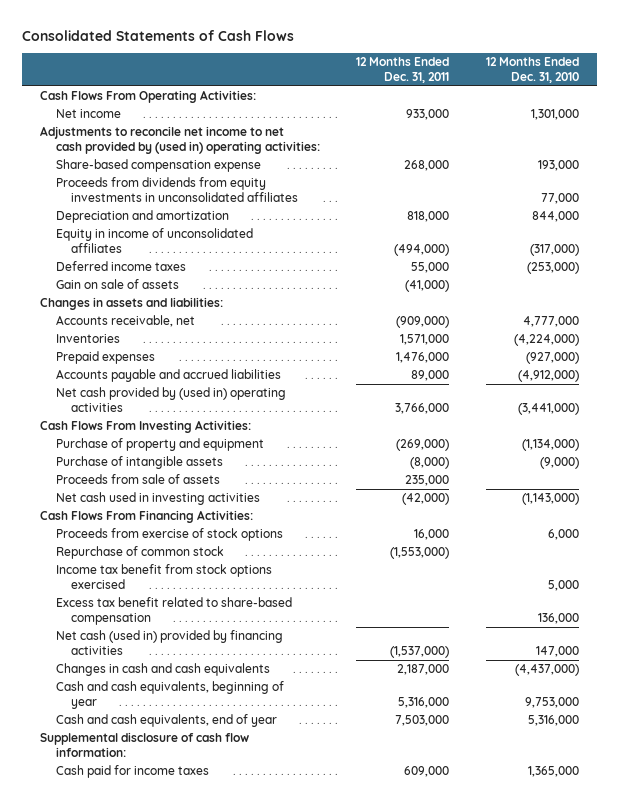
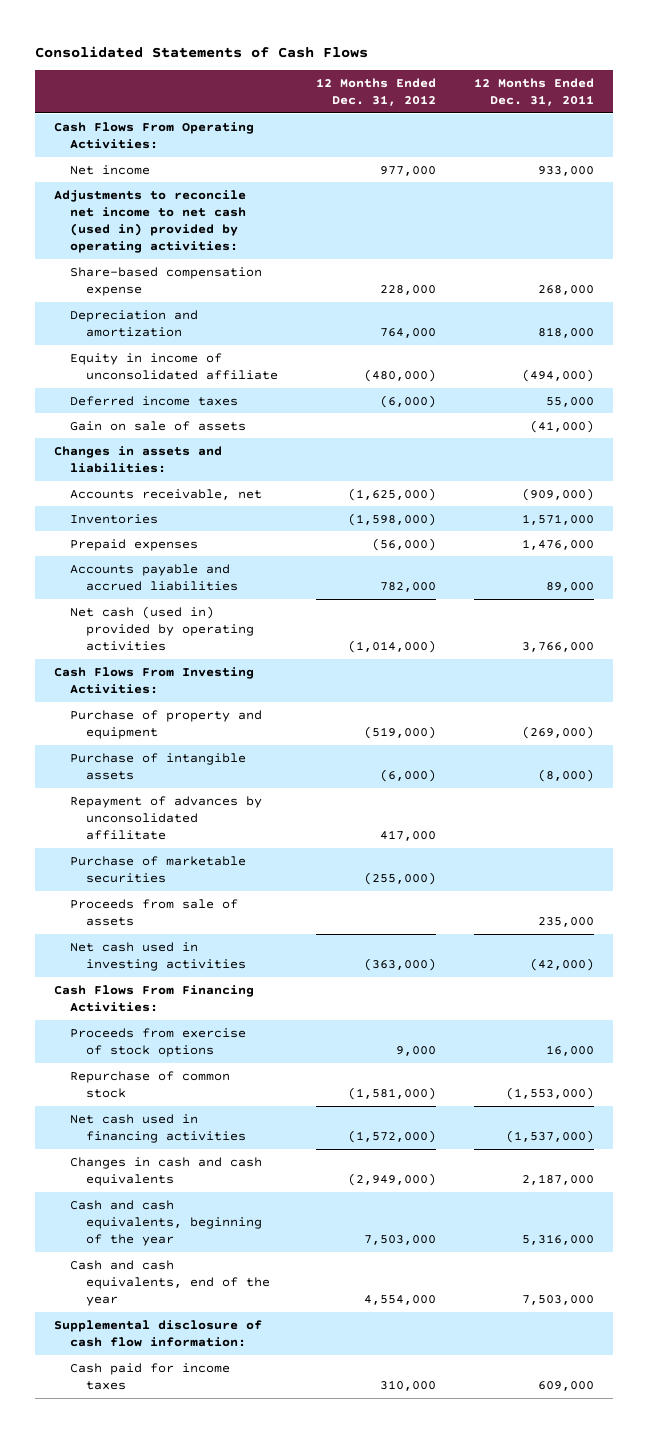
- | 12 Months Ended Dec. 31, 2011 | 12 Months Ended Dec. 31, 2010
+ | 12 Months Ended Dec. 31, 2012 | 12 Months Ended Dec. 31, 2011
- Adjustments to reconcile net income to net cash provided by (used in) operating activities:
+ Adjustments to reconcile net income to net cash (used in) provided by operating activities:
- Proceeds from dividends from equity investments in unconsolidated affiliates | | 77,000
- Equity in income of unconsolidated affiliates | (494,000) | (317,000)
+ Equity in income of unconsolidated affiliate | (480,000) | (494,000)
- Net cash provided by (used in) operating activities | 3,766,000 | (3,441,000)
+ Net cash (used in) provided by operating activities | (1,014,000) | 3,766,000
+ Repayment of advances by unconsolidated affilitate | 417,000 |
+ Purchase of marketable securities | (255,000) |
- Income tax benefit from stock options exercised | | 5,000
- Excess tax benefit related to share-based compensation | | 136,000
- Net cash (used in) provided by financing activities | (1,537,000) | 147,000
+ Net cash used in financing activities | (1,572,000) | (1,537,000)
- Cash and cash equivalents, beginning of year | 5,316,000 | 9,753,000
- Cash and cash equivalents, end of year | 7,503,000 | 5,316,000
+ Cash and cash equivalents, beginning of the year | 7,503,000 | 5,316,000
+ Cash and cash equivalents, end of the year | 4,554,000 | 7,503,000

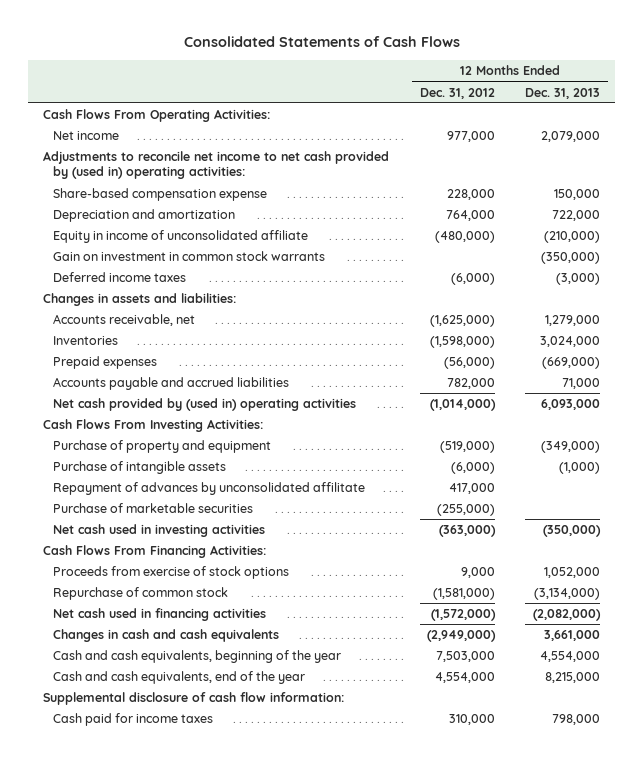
- | 12 Months Ended Dec. 31, 2012 | 12 Months Ended Dec. 31, 2011
+ | 12 Months Ended Dec. 31, 2012 | 12 Months Ended Dec. 31, 2013
- Adjustments to reconcile net income to net cash (used in) provided by operating activities:
+ Adjustments to reconcile net income to net cash provided by (used in) operating activities:
+ Gain on investment in common stock warrants | | (350,000)
- Gain on sale of assets | | (41,000)
- Net cash (used in) provided by operating activities | (1,014,000) | 3,766,000
+ Net cash provided by (used in) operating activities | (1,014,000) | 6,093,000
- Proceeds from sale of assets | | 235,000

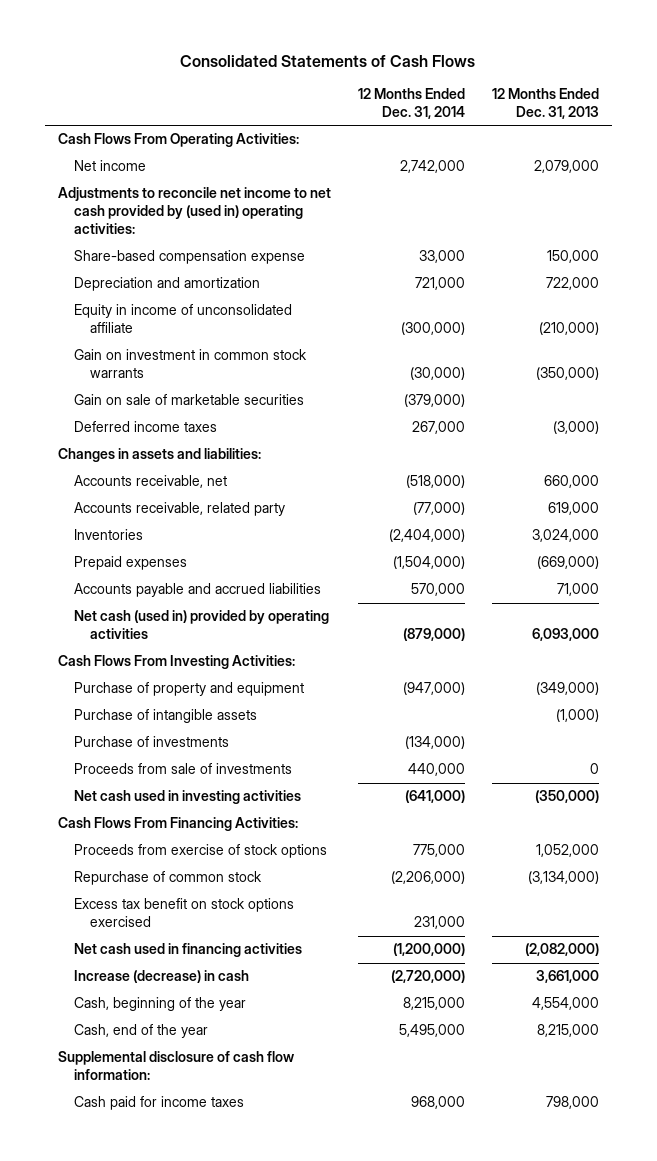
- | 12 Months Ended Dec. 31, 2012 | 12 Months Ended Dec. 31, 2013
+ | 12 Months Ended Dec. 31, 2014 | 12 Months Ended Dec. 31, 2013
+ Gain on sale of marketable securities | (379,000) |
- Accounts receivable, net | (1,625,000) | 1,279,000
+ Accounts receivable, net | (518,000) | 660,000
+ Accounts receivable, related party | (77,000) | 619,000
- Net cash provided by (used in) operating activities | (1,014,000) | 6,093,000
+ Net cash (used in) provided by operating activities | (879,000) | 6,093,000
- Repayment of advances by unconsolidated affilitate | 417,000 |
- Purchase of marketable securities | (255,000) |
+ Purchase of investments | (134,000) |
+ Proceeds from sale of investments | 440,000 | 0
+ Excess tax benefit on stock options exercised | 231,000 |
- Changes in cash and cash equivalents | (2,949,000) | 3,661,000
- Cash and cash equivalents, beginning of the year | 7,503,000 | 4,554,000
- Cash and cash equivalents, end of the year | 4,554,000 | 8,215,000
+ Increase (decrease) in cash | (2,720,000) | 3,661,000
+ Cash, beginning of the year | 8,215,000 | 4,554,000
+ Cash, end of the year | 5,495,000 | 8,215,000

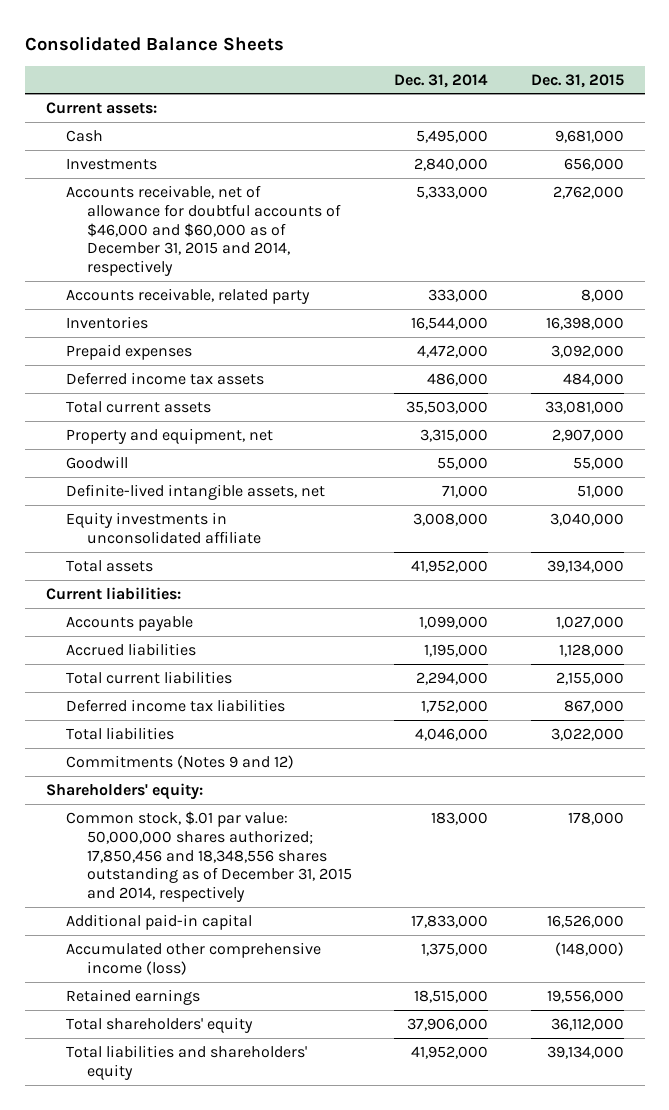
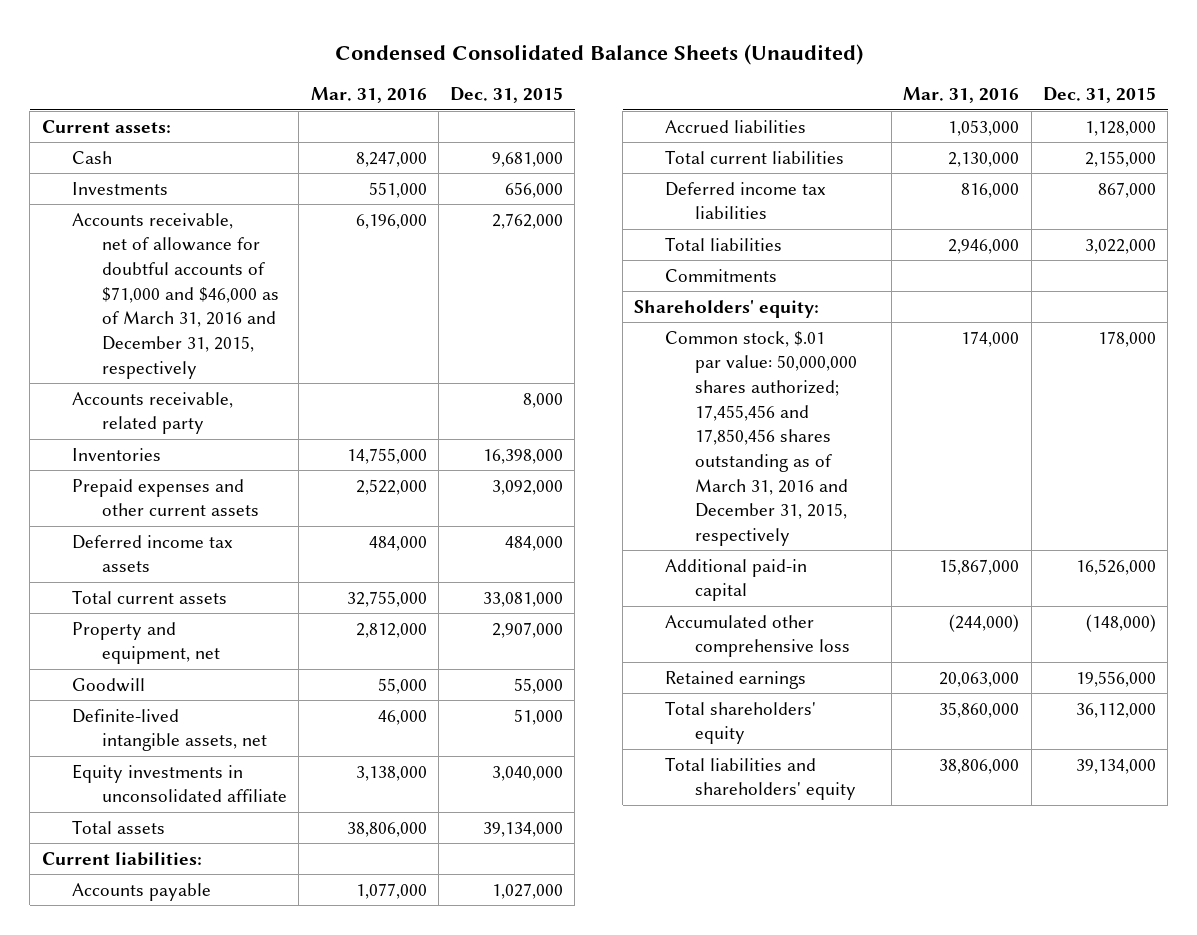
- Consolidated Balance Sheets
+ Condensed Consolidated Balance Sheets (Unaudited)
- | Dec. 31, 2014 | Dec. 31, 2015
+ | Mar. 31, 2016 | Dec. 31, 2015
- Accounts receivable, net of allowance for doubtful accounts of $46,000 and $60,000 as of December 31, 2015 and 2014, respectively | 5,333,000 | 2,762,000
+ Accounts receivable, net of allowance for doubtful accounts of $71,000 and $46,000 as of March 31, 2016 and December 31, 2015, respectively | 6,196,000 | 2,762,000
- Prepaid expenses | 4,472,000 | 3,092,000
+ Prepaid expenses and other current assets | 2,522,000 | 3,092,000
- Commitments (Notes 9 and 12)
+ Commitments
- Common stock, $.01 par value: 50,000,000 shares authorized; 17,850,456 and 18,348,556 shares outstanding as of December 31, 2015 and 2014, respectively | 183,000 | 178,000
+ Common stock, $.01 par value: 50,000,000 shares authorized; 17,455,456 and 17,850,456 shares outstanding as of March 31, 2016 and December 31, 2015, respectively | 174,000 | 178,000
- Accumulated other comprehensive income (loss) | 1,375,000 | (148,000)
+ Accumulated other comprehensive loss | (244,000) | (148,000)

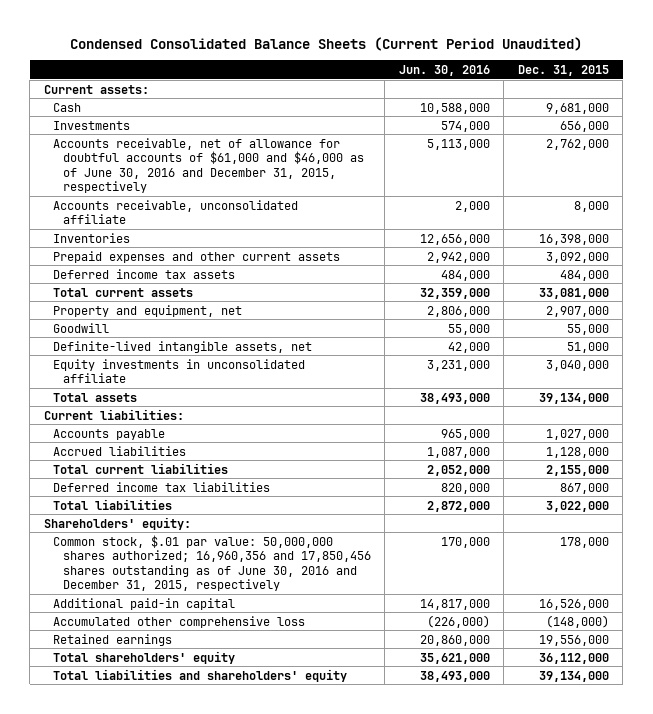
- Condensed Consolidated Balance Sheets (Unaudited)
+ Condensed Consolidated Balance Sheets (Current Period Unaudited)
- | Mar. 31, 2016 | Dec. 31, 2015
+ | Jun. 30, 2016 | Dec. 31, 2015
- Accounts receivable, net of allowance for doubtful accounts of $71,000 and $46,000 as of March 31, 2016 and December 31, 2015, respectively | 6,196,000 | 2,762,000
- Accounts receivable, related party | | 8,000
+ Accounts receivable, net of allowance for doubtful accounts of $61,000 and $46,000 as of June 30, 2016 and December 31, 2015, respectively | 5,113,000 | 2,762,000
+ Accounts receivable, unconsolidated affiliate | 2,000 | 8,000
- Commitments
- Common stock, $.01 par value: 50,000,000 shares authorized; 17,455,456 and 17,850,456 shares outstanding as of March 31, 2016 and December 31, 2015, respectively | 174,000 | 178,000
+ Common stock, $.01 par value: 50,000,000 shares authorized; 16,960,356 and 17,850,456 shares outstanding as of June 30, 2016 and December 31, 2015, respectively | 170,000 | 178,000

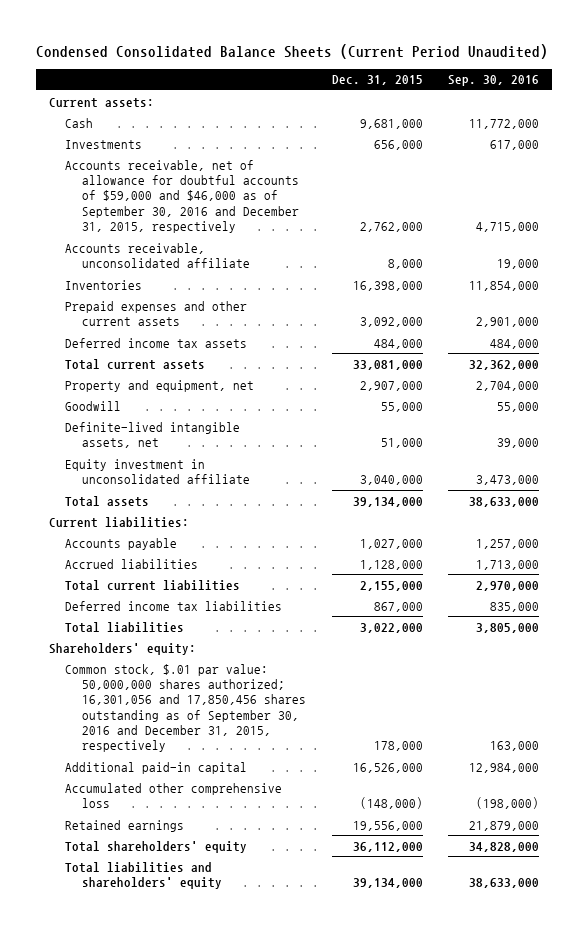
- | Jun. 30, 2016 | Dec. 31, 2015
+ | Dec. 31, 2015 | Sep. 30, 2016
- Accounts receivable, net of allowance for doubtful accounts of $61,000 and $46,000 as of June 30, 2016 and December 31, 2015, respectively | 5,113,000 | 2,762,000
+ Accounts receivable, net of allowance for doubtful accounts of $59,000 and $46,000 as of September 30, 2016 and December 31, 2015, respectively | 2,762,000 | 4,715,000
- Equity investments in unconsolidated affiliate | 3,231,000 | 3,040,000
+ Equity investment in unconsolidated affiliate | 3,040,000 | 3,473,000
- Common stock, $.01 par value: 50,000,000 shares authorized; 16,960,356 and 17,850,456 shares outstanding as of June 30, 2016 and December 31, 2015, respectively | 170,000 | 178,000
+ Common stock, $.01 par value: 50,000,000 shares authorized; 16,301,056 and 17,850,456 shares outstanding as of September 30, 2016 and December 31, 2015, respectively | 178,000 | 163,000

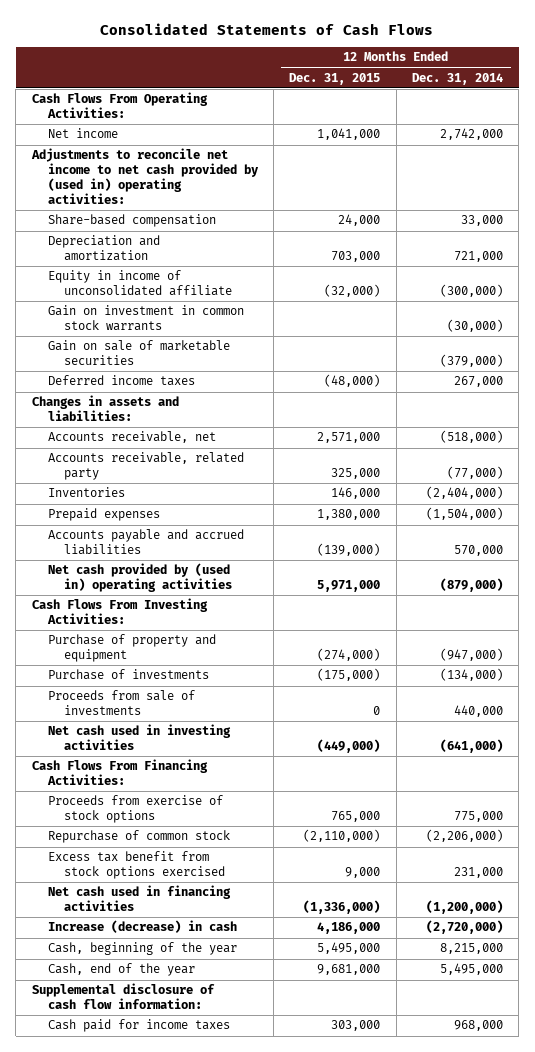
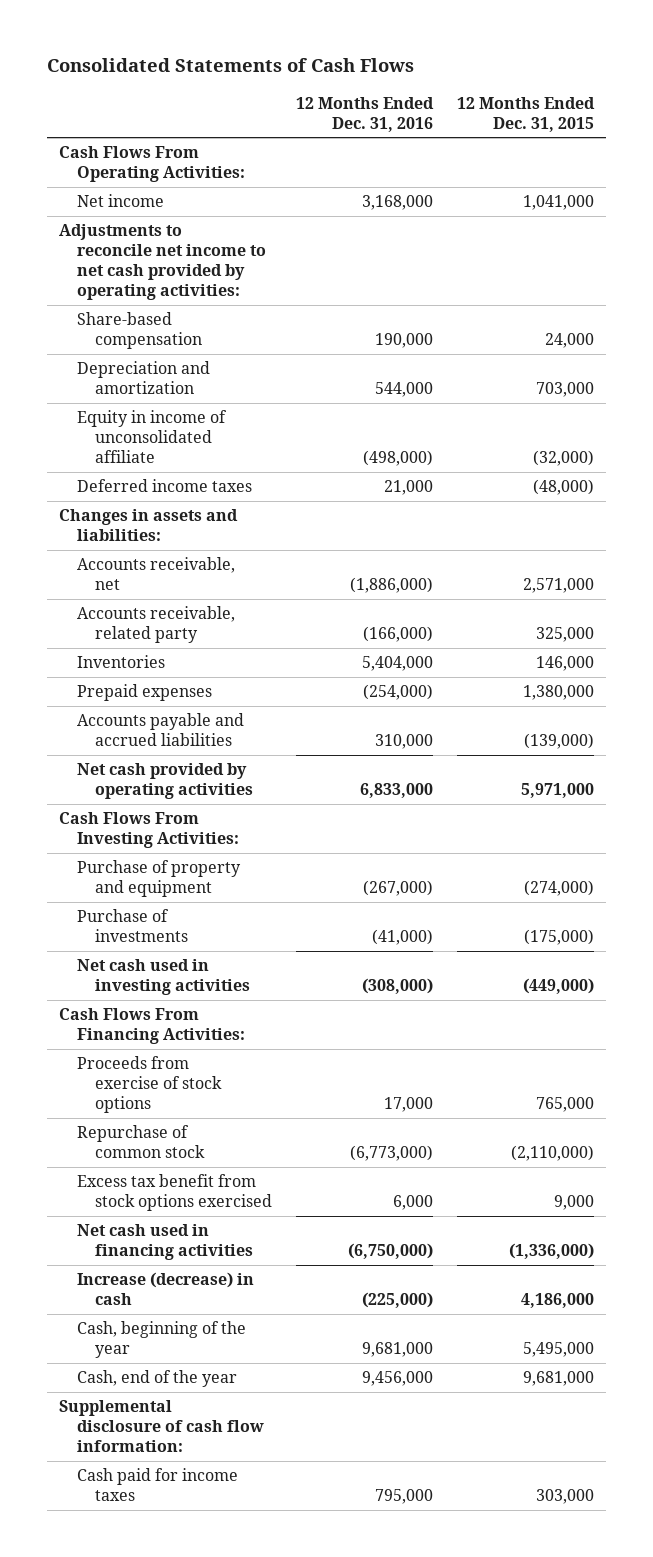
- | 12 Months Ended Dec. 31, 2015 | 12 Months Ended Dec. 31, 2014
+ | 12 Months Ended Dec. 31, 2016 | 12 Months Ended Dec. 31, 2015
- Adjustments to reconcile net income to net cash provided by (used in) operating activities:
+ Adjustments to reconcile net income to net cash provided by operating activities:
- Gain on investment in common stock warrants | | (30,000)
- Gain on sale of marketable securities | | (379,000)
- Net cash provided by (used in) operating activities | 5,971,000 | (879,000)
+ Net cash provided by operating activities | 6,833,000 | 5,971,000
- Proceeds from sale of investments | 0 | 440,000

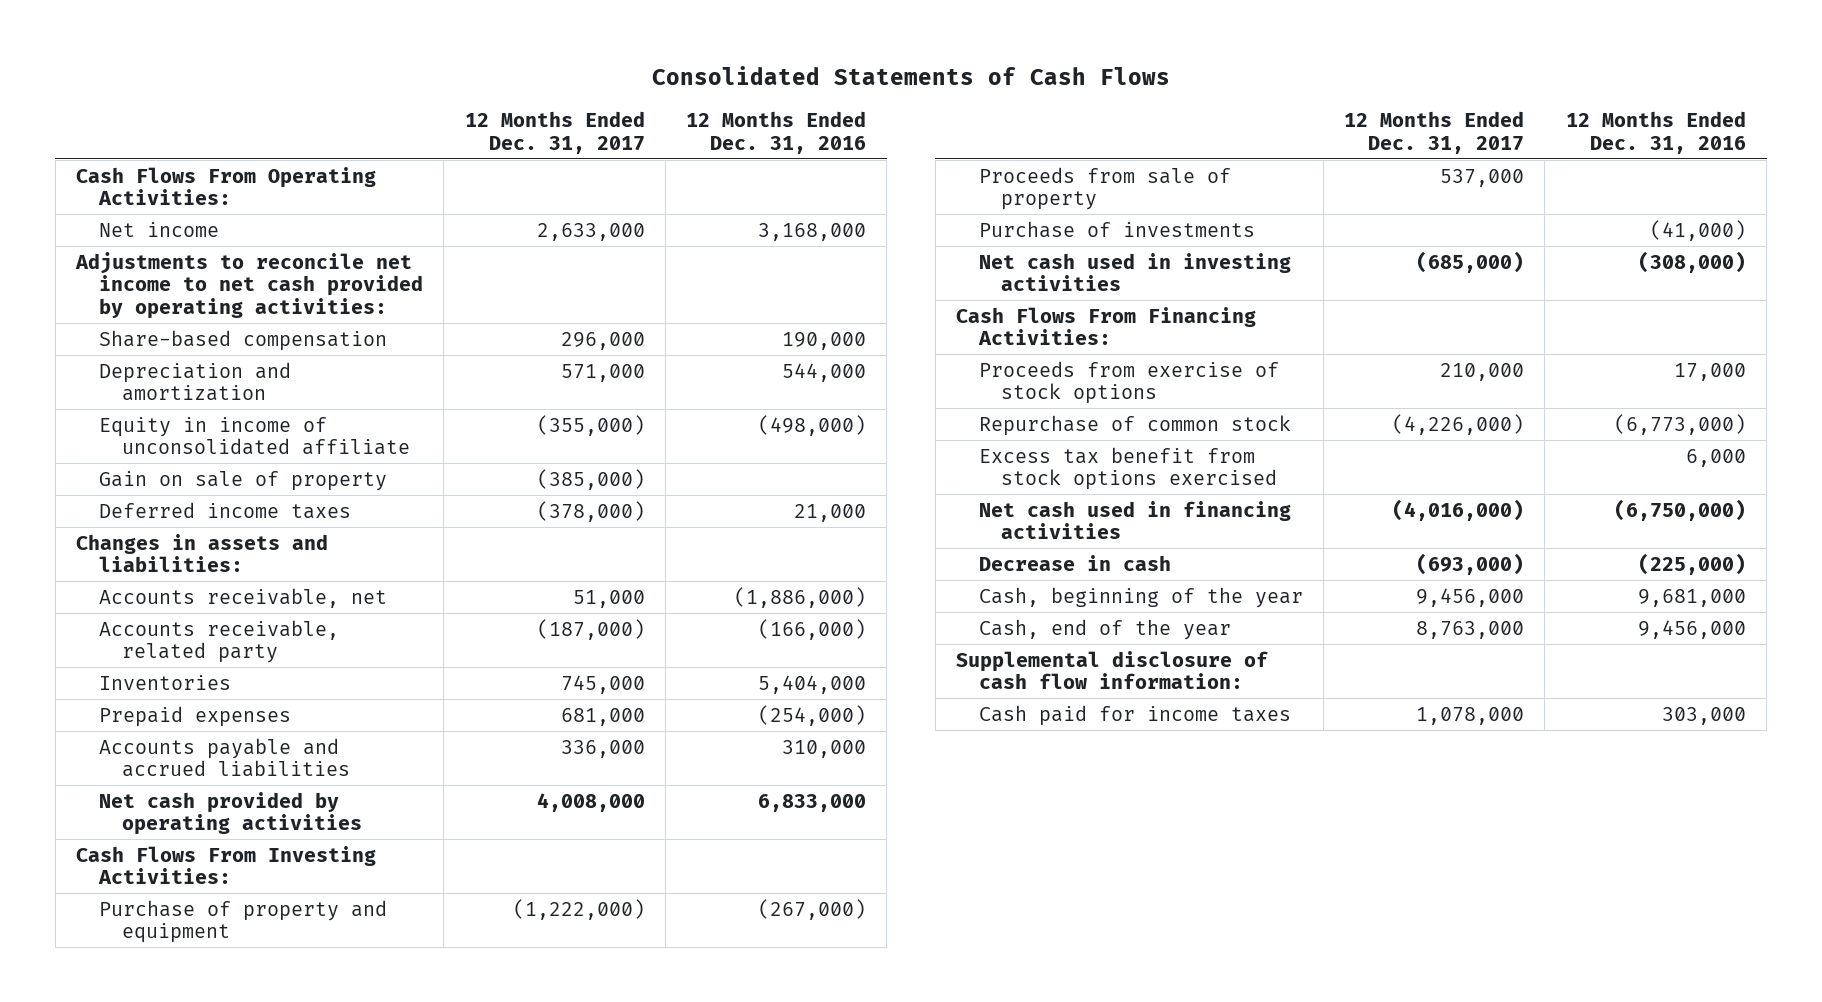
- | 12 Months Ended Dec. 31, 2016 | 12 Months Ended Dec. 31, 2015
+ | 12 Months Ended Dec. 31, 2017 | 12 Months Ended Dec. 31, 2016
+ Gain on sale of property | (385,000) |
+ Proceeds from sale of property | 537,000 |
- Increase (decrease) in cash | (225,000) | 4,186,000
+ Decrease in cash | (693,000) | (225,000)
- Cash paid for income taxes | 795,000 | 303,000
+ Cash paid for income taxes | 1,078,000 | 303,000

